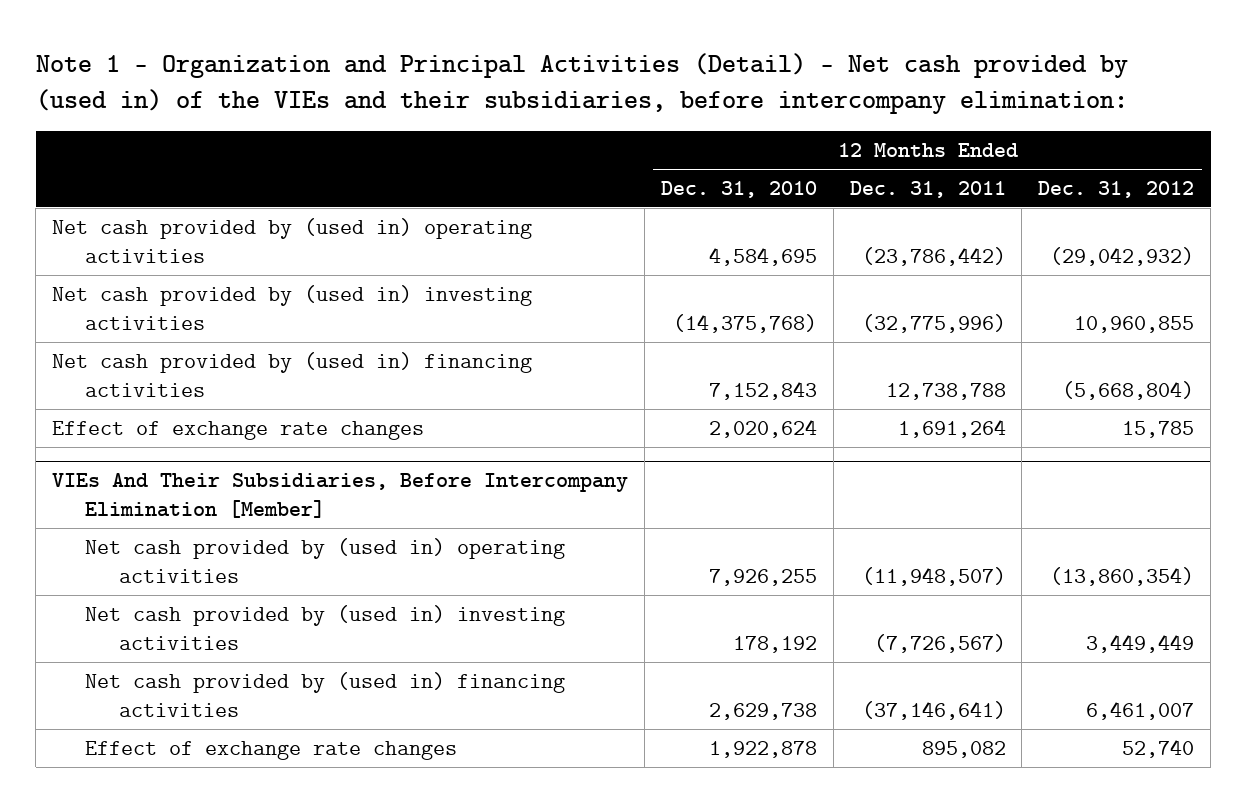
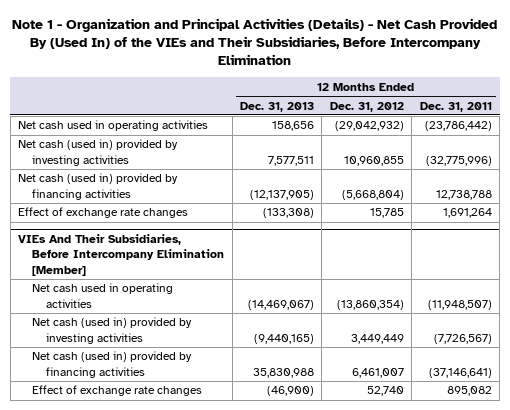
- Note 1 - Organization and Principal Activities (Detail) - Net cash provided by (used in) of the VIEs and their subsidiaries, before intercompany elimination:
+ Note 1 - Organization and Principal Activities (Details) - Net Cash Provided By (Used In) of the VIEs and Their Subsidiaries, Before Intercompany Elimination
- | 12 Months Ended Dec. 31, 2010 | 12 Months Ended Dec. 31, 2011 | 12 Months Ended Dec. 31, 2012
+ | 12 Months Ended Dec. 31, 2013 | 12 Months Ended Dec. 31, 2012 | 12 Months Ended Dec. 31, 2011
- Net cash provided by (used in) operating activities | 4,584,695 | (23,786,442) | (29,042,932)
- Net cash provided by (used in) investing activities | (14,375,768) | (32,775,996) | 10,960,855
- Net cash provided by (used in) financing activities | 7,152,843 | 12,738,788 | (5,668,804)
+ Net cash used in operating activities | 158,656 | (29,042,932) | (23,786,442)
+ Net cash (used in) provided by investing activities | 7,577,511 | 10,960,855 | (32,775,996)
+ Net cash (used in) provided by financing activities | (12,137,905) | (5,668,804) | 12,738,788
@ VIEs And Their Subsidiaries, Before Intercompany Elimination [Member]
- Net cash provided by (used in) operating activities | 7,926,255 | (11,948,507) | (13,860,354)
- Net cash provided by (used in) investing activities | 178,192 | (7,726,567) | 3,449,449
- Net cash provided by (used in) financing activities | 2,629,738 | (37,146,641) | 6,461,007
+ Net cash used in operating activities | (14,469,067) | (13,860,354) | (11,948,507)
+ Net cash (used in) provided by investing activities | (9,440,165) | 3,449,449 | (7,726,567)
+ Net cash (used in) provided by financing activities | 35,830,988 | 6,461,007 | (37,146,641)

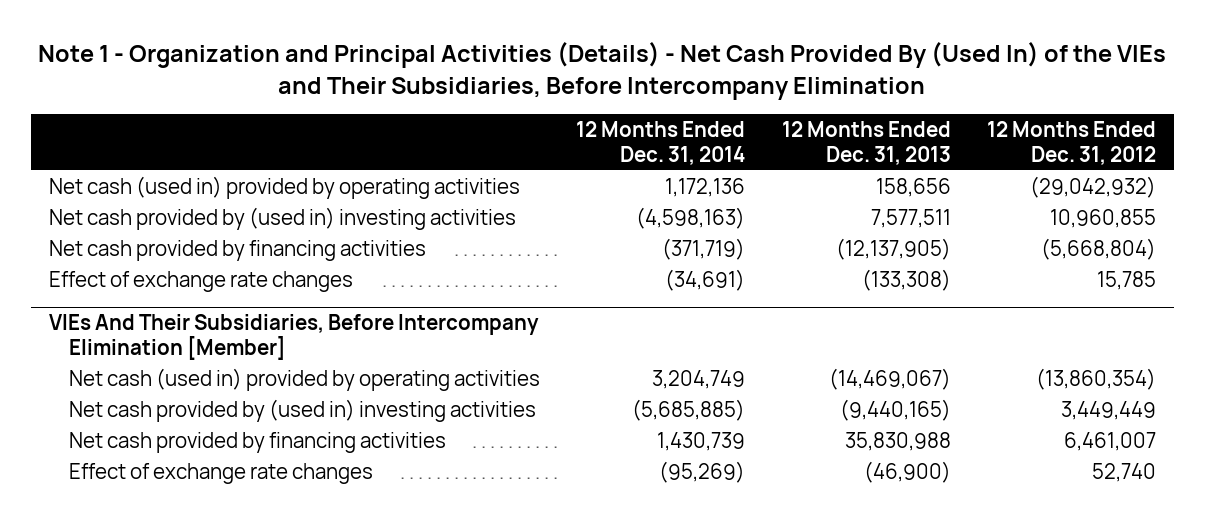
- | 12 Months Ended Dec. 31, 2013 | 12 Months Ended Dec. 31, 2012 | 12 Months Ended Dec. 31, 2011
+ | 12 Months Ended Dec. 31, 2014 | 12 Months Ended Dec. 31, 2013 | 12 Months Ended Dec. 31, 2012
- Net cash used in operating activities | 158,656 | (29,042,932) | (23,786,442)
- Net cash (used in) provided by investing activities | 7,577,511 | 10,960,855 | (32,775,996)
- Net cash (used in) provided by financing activities | (12,137,905) | (5,668,804) | 12,738,788
+ Net cash (used in) provided by operating activities | 1,172,136 | 158,656 | (29,042,932)
+ Net cash provided by (used in) investing activities | (4,598,163) | 7,577,511 | 10,960,855
+ Net cash provided by financing activities | (371,719) | (12,137,905) | (5,668,804)
@ VIEs And Their Subsidiaries, Before Intercompany Elimination [Member]
- Net cash used in operating activities | (14,469,067) | (13,860,354) | (11,948,507)
- Net cash (used in) provided by investing activities | (9,440,165) | 3,449,449 | (7,726,567)
- Net cash (used in) provided by financing activities | 35,830,988 | 6,461,007 | (37,146,641)
+ Net cash (used in) provided by operating activities | 3,204,749 | (14,469,067) | (13,860,354)
+ Net cash provided by (used in) investing activities | (5,685,885) | (9,440,165) | 3,449,449
+ Net cash provided by financing activities | 1,430,739 | 35,830,988 | 6,461,007

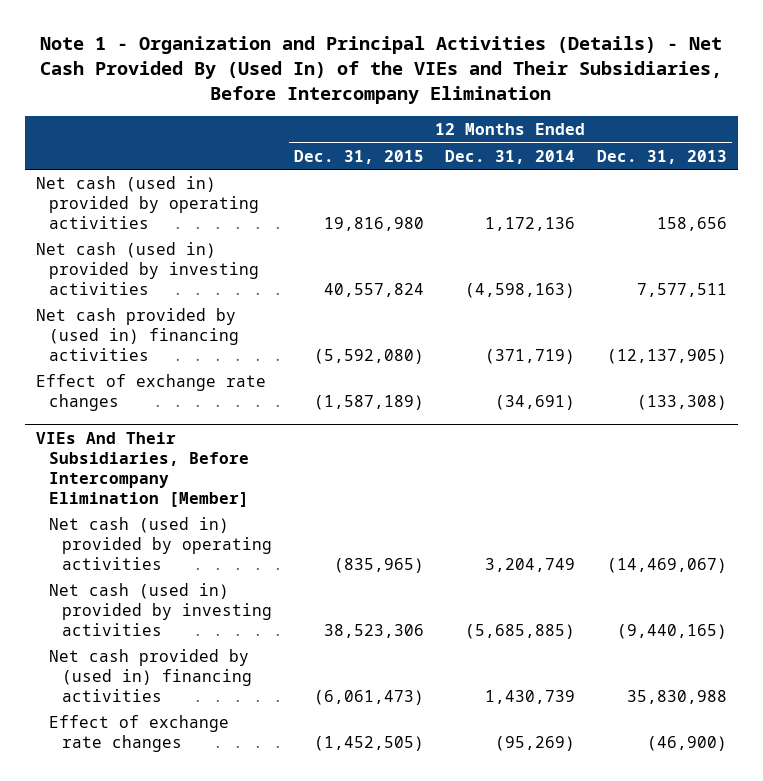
- | 12 Months Ended Dec. 31, 2014 | 12 Months Ended Dec. 31, 2013 | 12 Months Ended Dec. 31, 2012
+ | 12 Months Ended Dec. 31, 2015 | 12 Months Ended Dec. 31, 2014 | 12 Months Ended Dec. 31, 2013
- Net cash provided by (used in) investing activities | (4,598,163) | 7,577,511 | 10,960,855
- Net cash provided by financing activities | (371,719) | (12,137,905) | (5,668,804)
+ Net cash (used in) provided by investing activities | 40,557,824 | (4,598,163) | 7,577,511
+ Net cash provided by (used in) financing activities | (5,592,080) | (371,719) | (12,137,905)
@ VIEs And Their Subsidiaries, Before Intercompany Elimination [Member]
- Net cash provided by (used in) investing activities | (5,685,885) | (9,440,165) | 3,449,449
- Net cash provided by financing activities | 1,430,739 | 35,830,988 | 6,461,007
+ Net cash (used in) provided by investing activities | 38,523,306 | (5,685,885) | (9,440,165)
+ Net cash provided by (used in) financing activities | (6,061,473) | 1,430,739 | 35,830,988

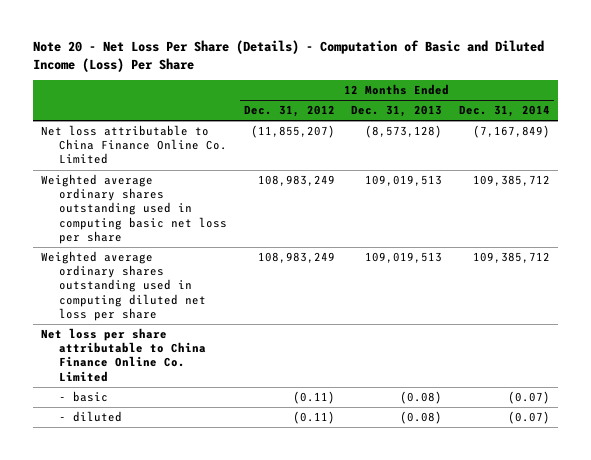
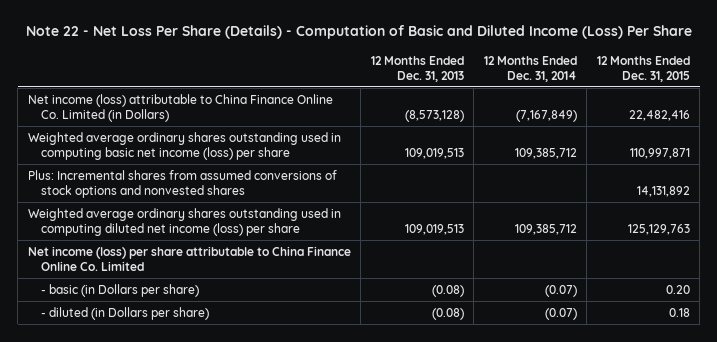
- Note 20 - Net Loss Per Share (Details) - Computation of Basic and Diluted Income (Loss) Per Share
+ Note 22 - Net Loss Per Share (Details) - Computation of Basic and Diluted Income (Loss) Per Share
- | 12 Months Ended Dec. 31, 2012 | 12 Months Ended Dec. 31, 2013 | 12 Months Ended Dec. 31, 2014
+ | 12 Months Ended Dec. 31, 2013 | 12 Months Ended Dec. 31, 2014 | 12 Months Ended Dec. 31, 2015
- Net loss attributable to China Finance Online Co. Limited | (11,855,207) | (8,573,128) | (7,167,849)
- Weighted average ordinary shares outstanding used in computing basic net loss per share | 108,983,249 | 109,019,513 | 109,385,712
- Weighted average ordinary shares outstanding used in computing diluted net loss per share | 108,983,249 | 109,019,513 | 109,385,712
- Net loss per share attributable to China Finance Online Co. Limited
- - basic | (0.11) | (0.08) | (0.07)
- - diluted | (0.11) | (0.08) | (0.07)
+ Net income (loss) attributable to China Finance Online Co. Limited (in Dollars) | (8,573,128) | (7,167,849) | 22,482,416
+ Weighted average ordinary shares outstanding used in computing basic net income (loss) per share | 109,019,513 | 109,385,712 | 110,997,871
+ Plus: Incremental shares from assumed conversions of stock options and nonvested shares | | | 14,131,892
+ Weighted average ordinary shares outstanding used in computing diluted net income (loss) per share | 109,019,513 | 109,385,712 | 125,129,763
+ Net income (loss) per share attributable to China Finance Online Co. Limited
+ - basic (in Dollars per share) | (0.08) | (0.07) | 0.20
+ - diluted (in Dollars per share) | (0.08) | (0.07) | 0.18

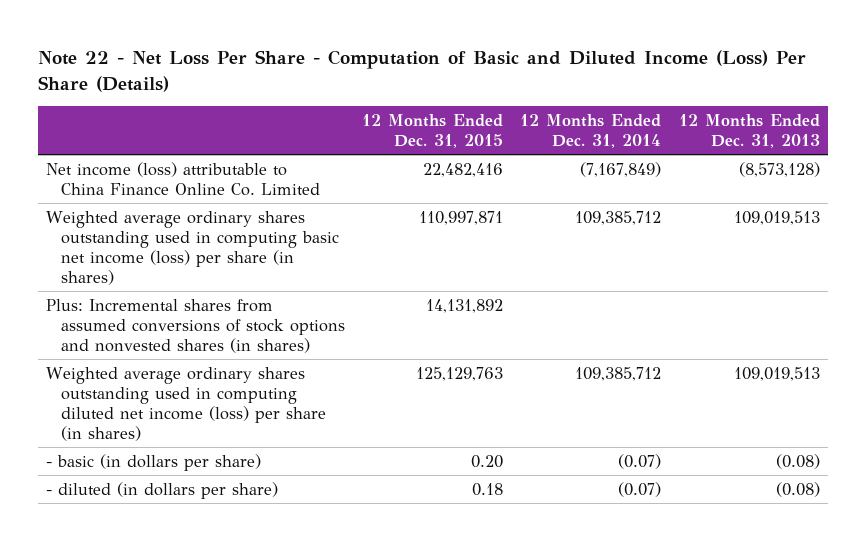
- Note 22 - Net Loss Per Share (Details) - Computation of Basic and Diluted Income (Loss) Per Share
+ Note 22 - Net Loss Per Share - Computation of Basic and Diluted Income (Loss) Per Share (Details)
- | 12 Months Ended Dec. 31, 2013 | 12 Months Ended Dec. 31, 2014 | 12 Months Ended Dec. 31, 2015
+ | 12 Months Ended Dec. 31, 2015 | 12 Months Ended Dec. 31, 2014 | 12 Months Ended Dec. 31, 2013
- Net income (loss) attributable to China Finance Online Co. Limited (in Dollars) | (8,573,128) | (7,167,849) | 22,482,416
- Weighted average ordinary shares outstanding used in computing basic net income (loss) per share | 109,019,513 | 109,385,712 | 110,997,871
- Plus: Incremental shares from assumed conversions of stock options and nonvested shares | | | 14,131,892
- Weighted average ordinary shares outstanding used in computing diluted net income (loss) per share | 109,019,513 | 109,385,712 | 125,129,763
- Net income (loss) per share attributable to China Finance Online Co. Limited
- - basic (in Dollars per share) | (0.08) | (0.07) | 0.20
- - diluted (in Dollars per share) | (0.08) | (0.07) | 0.18
+ Net income (loss) attributable to China Finance Online Co. Limited | 22,482,416 | (7,167,849) | (8,573,128)
+ Weighted average ordinary shares outstanding used in computing basic net income (loss) per share (in shares) | 110,997,871 | 109,385,712 | 109,019,513
+ Plus: Incremental shares from assumed conversions of stock options and nonvested shares (in shares) | 14,131,892 | |
+ Weighted average ordinary shares outstanding used in computing diluted net income (loss) per share (in shares) | 125,129,763 | 109,385,712 | 109,019,513
+ - basic (in dollars per share) | 0.20 | (0.07) | (0.08)
+ - diluted (in dollars per share) | 0.18 | (0.07) | (0.08)

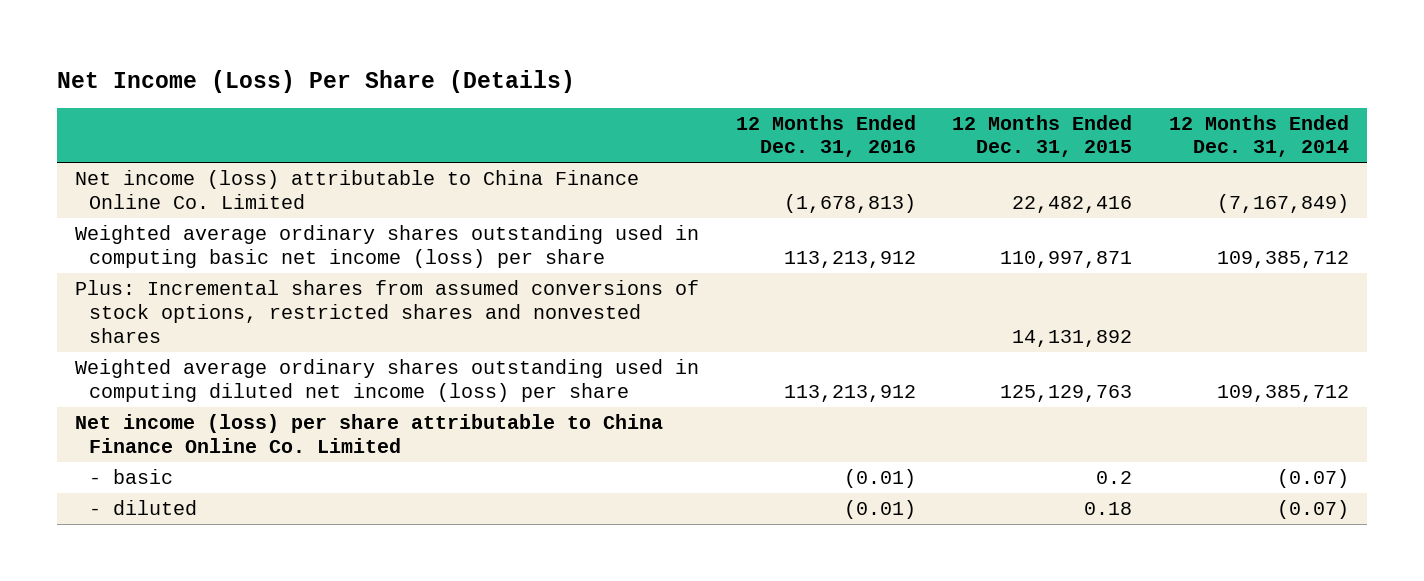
- Note 22 - Net Loss Per Share - Computation of Basic and Diluted Income (Loss) Per Share (Details)
+ Net Income (Loss) Per Share (Details)
- | 12 Months Ended Dec. 31, 2015 | 12 Months Ended Dec. 31, 2014 | 12 Months Ended Dec. 31, 2013
+ | 12 Months Ended Dec. 31, 2016 | 12 Months Ended Dec. 31, 2015 | 12 Months Ended Dec. 31, 2014
- Weighted average ordinary shares outstanding used in computing basic net income (loss) per share (in shares) | 110,997,871 | 109,385,712 | 109,019,513
- Plus: Incremental shares from assumed conversions of stock options and nonvested shares (in shares) | 14,131,892 | |
- Weighted average ordinary shares outstanding used in computing diluted net income (loss) per share (in shares) | 125,129,763 | 109,385,712 | 109,019,513
- - basic (in dollars per share) | 0.20 | (0.07) | (0.08)
- - diluted (in dollars per share) | 0.18 | (0.07) | (0.08)
+ Weighted average ordinary shares outstanding used in computing basic net income (loss) per share | 113,213,912 | 110,997,871 | 109,385,712
+ Plus: Incremental shares from assumed conversions of stock options, restricted shares and nonvested shares | | 14,131,892 |
+ Weighted average ordinary shares outstanding used in computing diluted net income (loss) per share | 113,213,912 | 125,129,763 | 109,385,712
+ Net income (loss) per share attributable to China Finance Online Co. Limited
+ - basic | (0.01) | 0.2 | (0.07)
+ - diluted | (0.01) | 0.18 | (0.07)

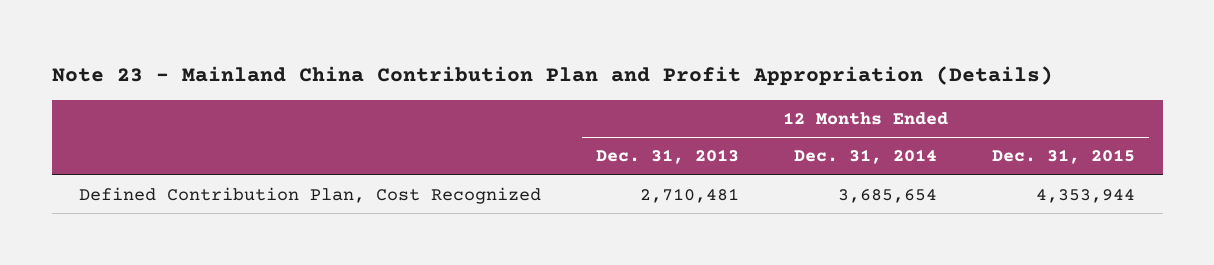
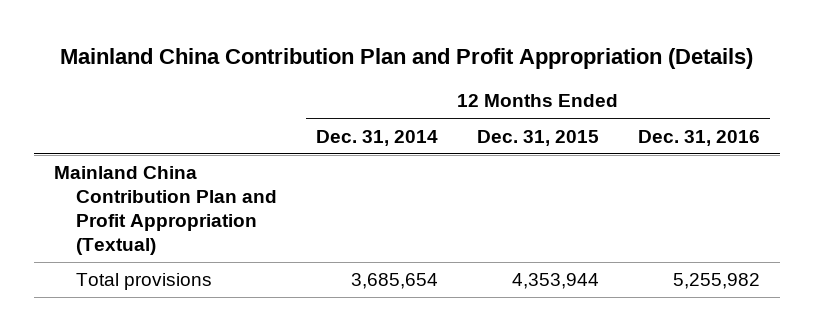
- Note 23 - Mainland China Contribution Plan and Profit Appropriation (Details)
+ Mainland China Contribution Plan and Profit Appropriation (Details)
- | 12 Months Ended Dec. 31, 2013 | 12 Months Ended Dec. 31, 2014 | 12 Months Ended Dec. 31, 2015
+ | 12 Months Ended Dec. 31, 2014 | 12 Months Ended Dec. 31, 2015 | 12 Months Ended Dec. 31, 2016
- Defined Contribution Plan, Cost Recognized | 2,710,481 | 3,685,654 | 4,353,944
+ Mainland China Contribution Plan and Profit Appropriation (Textual)
+ Total provisions | 3,685,654 | 4,353,944 | 5,255,982

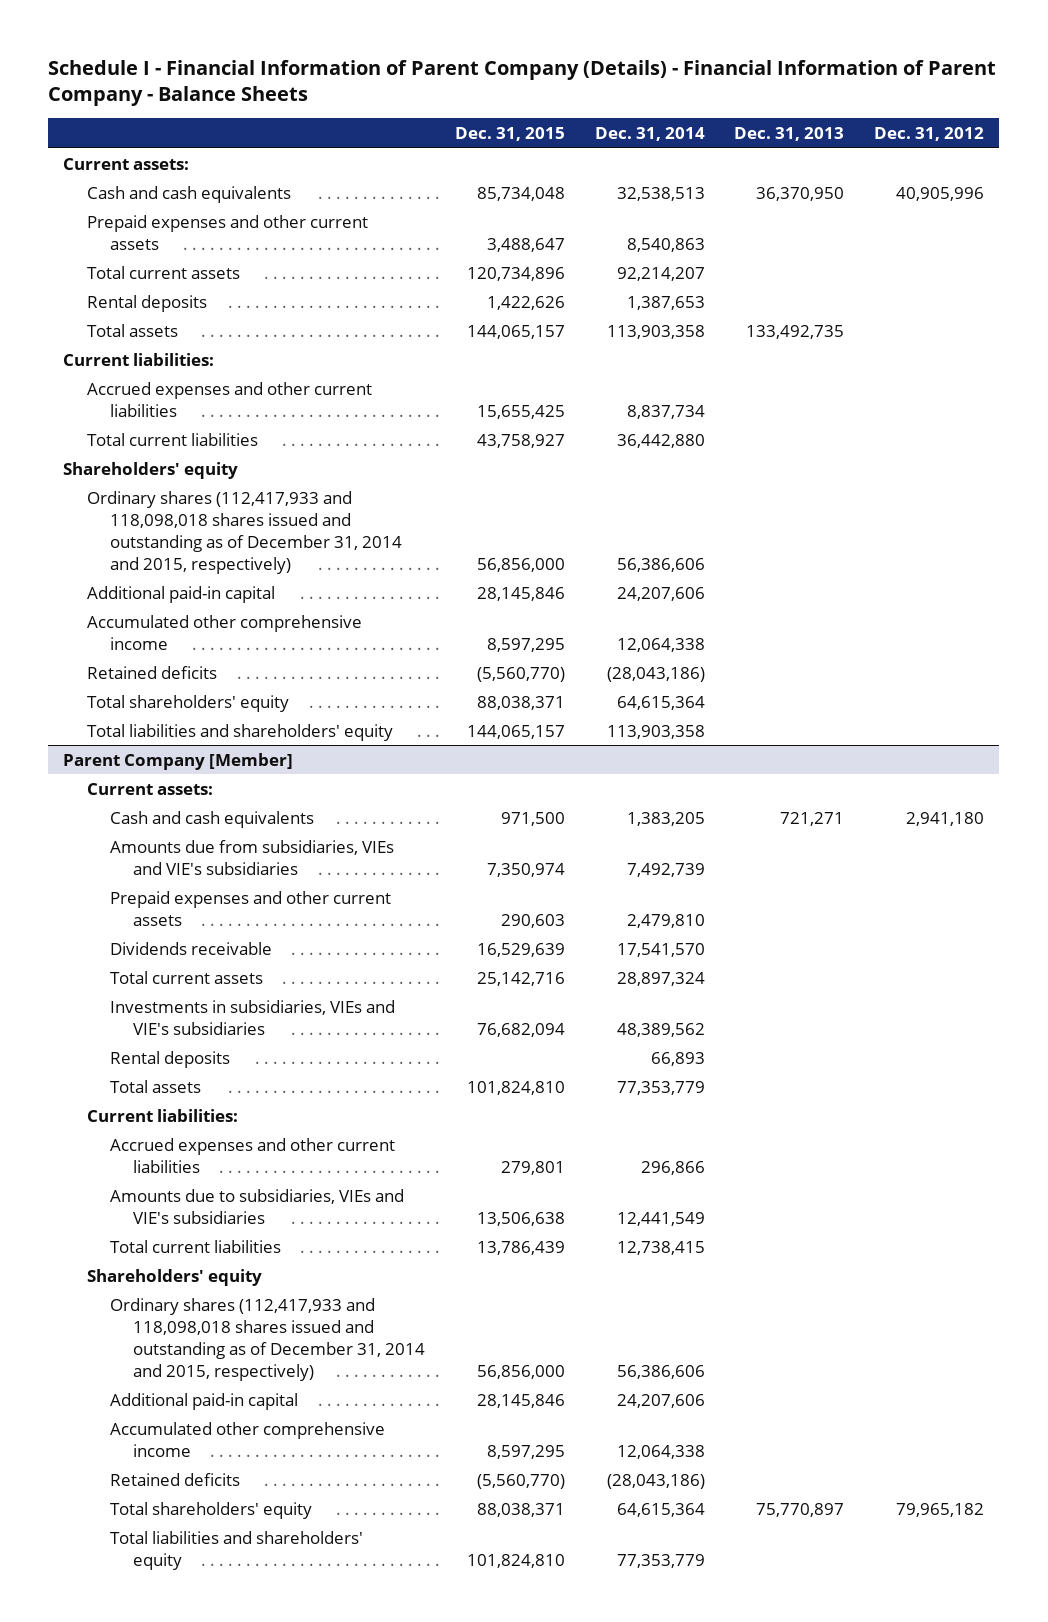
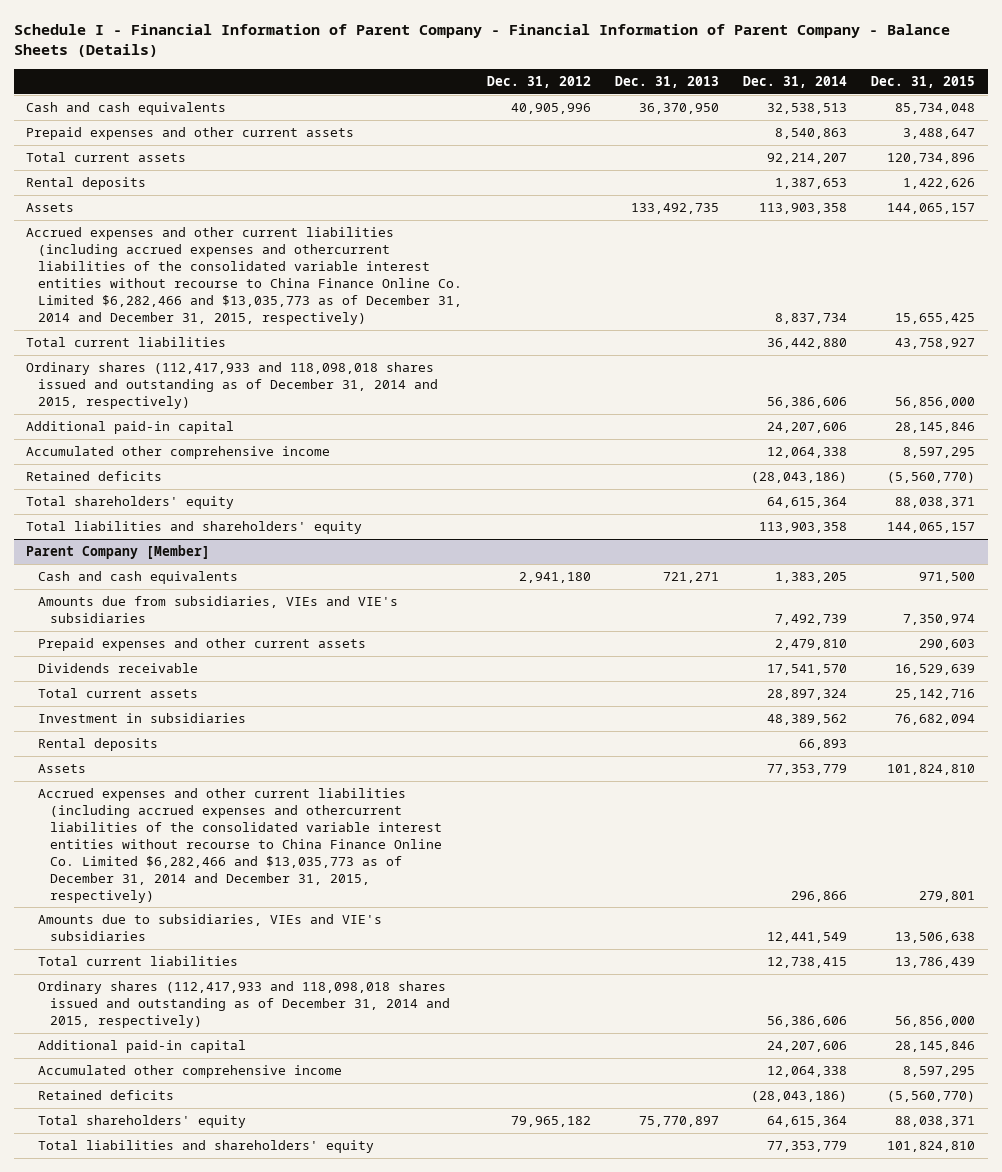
- Schedule I - Financial Information of Parent Company (Details) - Financial Information of Parent Company - Balance Sheets
+ Schedule I - Financial Information of Parent Company - Financial Information of Parent Company - Balance Sheets (Details)
- | Dec. 31, 2015 | Dec. 31, 2014 | Dec. 31, 2013 | Dec. 31, 2012
+ | Dec. 31, 2012 | Dec. 31, 2013 | Dec. 31, 2014 | Dec. 31, 2015
- Current assets:
- Total assets | 144,065,157 | 113,903,358 | 133,492,735 |
- Current liabilities:
- Accrued expenses and other current liabilities | 15,655,425 | 8,837,734 | |
+ Assets | | 133,492,735 | 113,903,358 | 144,065,157
+ Accrued expenses and other current liabilities (including accrued expenses and othercurrent liabilities of the consolidated variable interest entities without recourse to China Finance Online Co. Limited $6,282,466 and $13,035,773 as of December 31, 2014 and December 31, 2015, respectively) | | | 8,837,734 | 15,655,425
- Shareholders' equity
@ Parent Company [Member]
- Current assets:
- Investments in subsidiaries, VIEs and VIE's subsidiaries | 76,682,094 | 48,389,562 | |
+ Investment in subsidiaries | | | 48,389,562 | 76,682,094
- Total assets | 101,824,810 | 77,353,779 | |
- Current liabilities:
- Accrued expenses and other current liabilities | 279,801 | 296,866 | |
+ Assets | | | 77,353,779 | 101,824,810
+ Accrued expenses and other current liabilities (including accrued expenses and othercurrent liabilities of the consolidated variable interest entities without recourse to China Finance Online Co. Limited $6,282,466 and $13,035,773 as of December 31, 2014 and December 31, 2015, respectively) | | | 296,866 | 279,801
- Shareholders' equity

